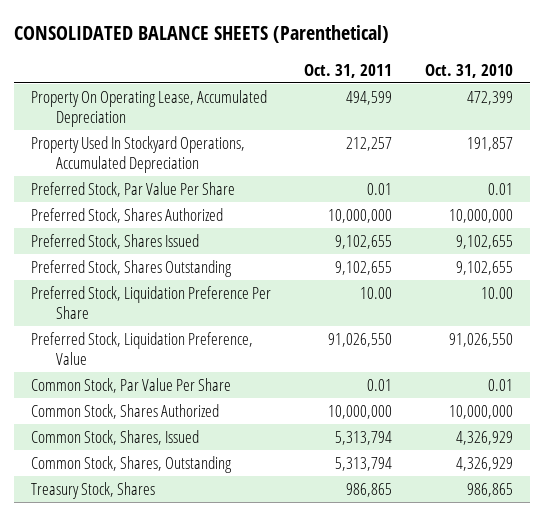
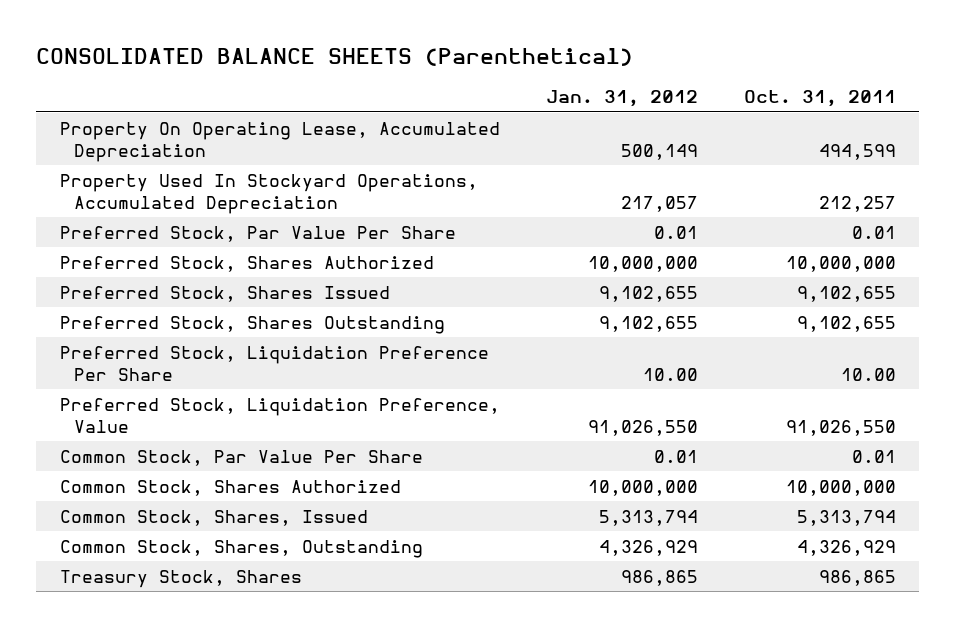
- | Oct. 31, 2011 | Oct. 31, 2010
+ | Jan. 31, 2012 | Oct. 31, 2011
- Common Stock, Shares, Outstanding | 5,313,794 | 4,326,929
+ Common Stock, Shares, Outstanding | 4,326,929 | 4,326,929

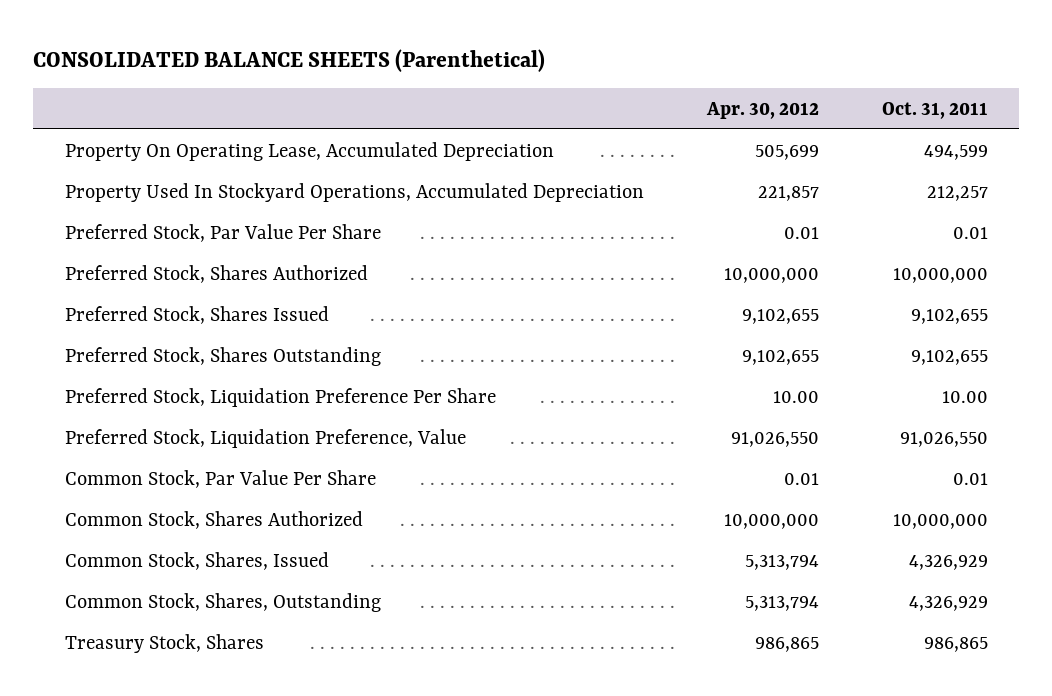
- | Jan. 31, 2012 | Oct. 31, 2011
+ | Apr. 30, 2012 | Oct. 31, 2011
- Common Stock, Shares, Issued | 5,313,794 | 5,313,794
+ Common Stock, Shares, Issued | 5,313,794 | 4,326,929

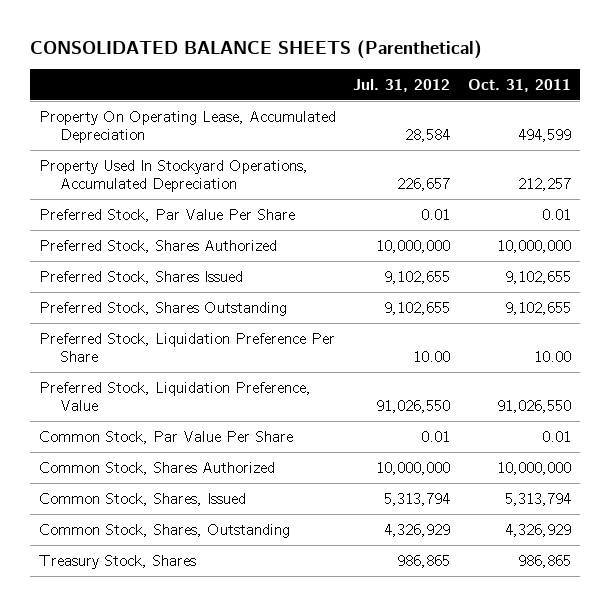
- | Apr. 30, 2012 | Oct. 31, 2011
+ | Jul. 31, 2012 | Oct. 31, 2011
- Common Stock, Shares, Issued | 5,313,794 | 4,326,929
+ Common Stock, Shares, Issued | 5,313,794 | 5,313,794

